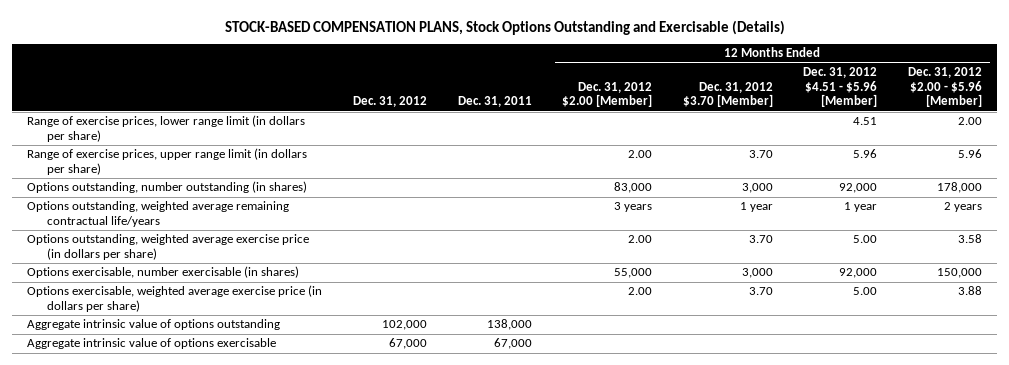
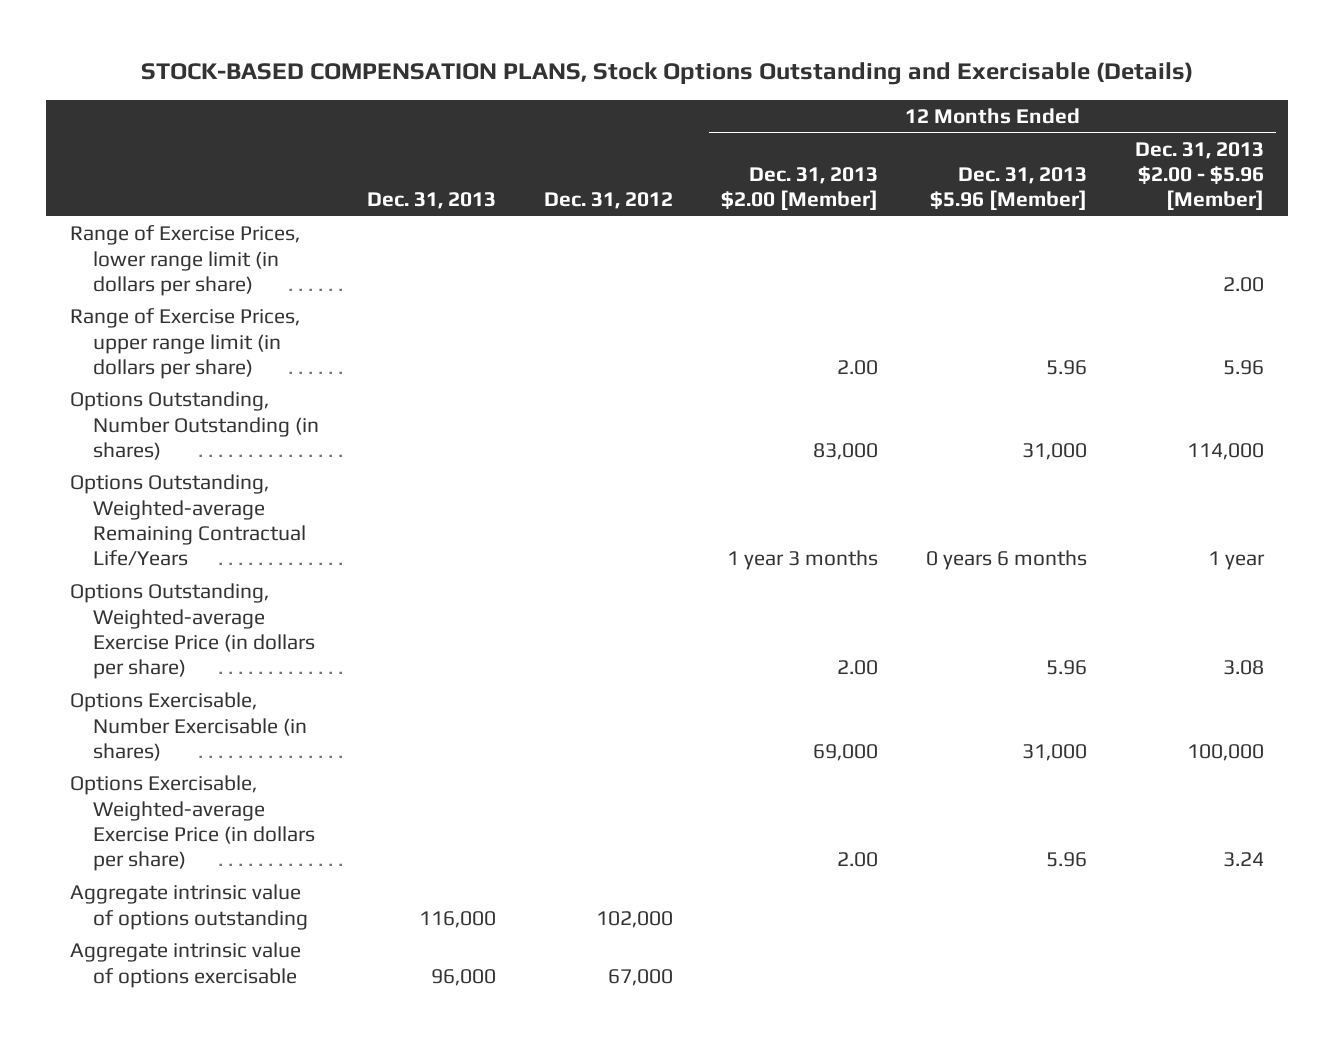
- | Dec. 31, 2012 | Dec. 31, 2011 | 12 Months Ended Dec. 31, 2012 $2.00 [Member] | 12 Months Ended Dec. 31, 2012 $3.70 [Member] | 12 Months Ended Dec. 31, 2012 $4.51 - $5.96 [Member] | 12 Months Ended Dec. 31, 2012 $2.00 - $5.96 [Member]
+ | Dec. 31, 2013 | Dec. 31, 2012 | 12 Months Ended Dec. 31, 2013 $2.00 [Member] | 12 Months Ended Dec. 31, 2013 $5.96 [Member] | 12 Months Ended Dec. 31, 2013 $2.00 - $5.96 [Member]
- Range of exercise prices, lower range limit (in dollars per share) | | | | | 4.51 | 2.00
- Range of exercise prices, upper range limit (in dollars per share) | | | 2.00 | 3.70 | 5.96 | 5.96
- Options outstanding, number outstanding (in shares) | | | 83,000 | 3,000 | 92,000 | 178,000
- Options outstanding, weighted average remaining contractual life/years | | | 3 years | 1 year | 1 year | 2 years
- Options outstanding, weighted average exercise price (in dollars per share) | | | 2.00 | 3.70 | 5.00 | 3.58
- Options exercisable, number exercisable (in shares) | | | 55,000 | 3,000 | 92,000 | 150,000
- Options exercisable, weighted average exercise price (in dollars per share) | | | 2.00 | 3.70 | 5.00 | 3.88
+ Range of Exercise Prices, lower range limit (in dollars per share) | | | | | 2.00
+ Range of Exercise Prices, upper range limit (in dollars per share) | | | 2.00 | 5.96 | 5.96
+ Options Outstanding, Number Outstanding (in shares) | | | 83,000 | 31,000 | 114,000
+ Options Outstanding, Weighted-average Remaining Contractual Life/Years | | | 1 year 3 months | 0 years 6 months | 1 year
+ Options Outstanding, Weighted-average Exercise Price (in dollars per share) | | | 2.00 | 5.96 | 3.08
+ Options Exercisable, Number Exercisable (in shares) | | | 69,000 | 31,000 | 100,000
+ Options Exercisable, Weighted-average Exercise Price (in dollars per share) | | | 2.00 | 5.96 | 3.24

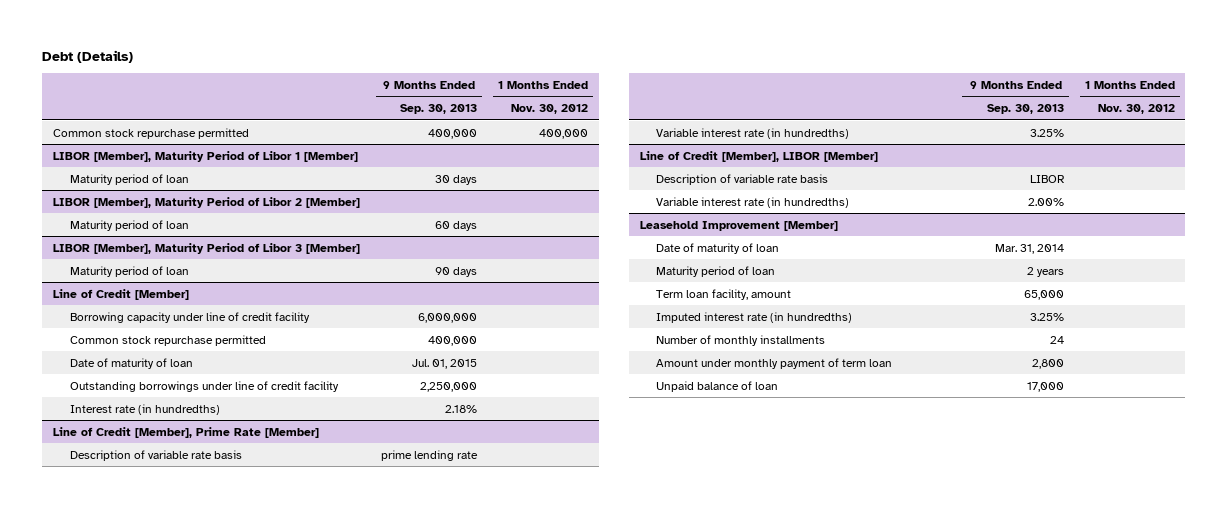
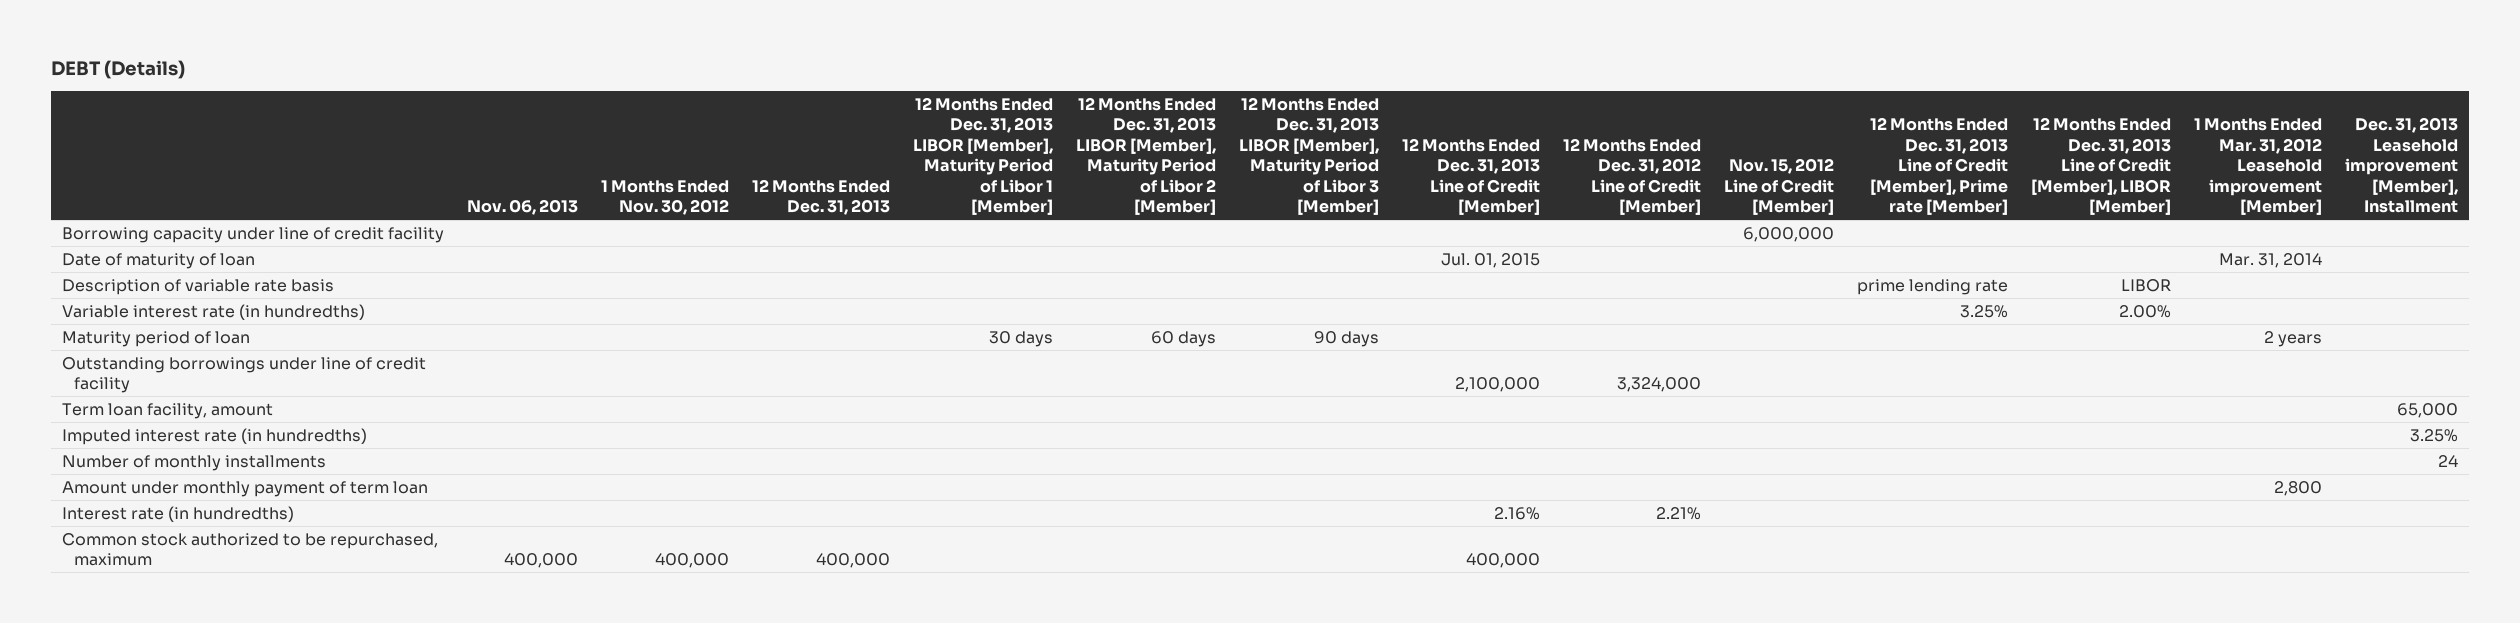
- Debt (Details)
+ DEBT (Details)
- | 9 Months Ended Sep. 30, 2013 | 1 Months Ended Nov. 30, 2012
+ | Nov. 06, 2013 | 1 Months Ended Nov. 30, 2012 | 12 Months Ended Dec. 31, 2013 | 12 Months Ended Dec. 31, 2013 LIBOR [Member], Maturity Period of Libor 1 [Member] | 12 Months Ended Dec. 31, 2013 LIBOR [Member], Maturity Period of Libor 2 [Member] | 12 Months Ended Dec. 31, 2013 LIBOR [Member], Maturity Period of Libor 3 [Member] | 12 Months Ended Dec. 31, 2013 Line of Credit [Member] | 12 Months Ended Dec. 31, 2012 Line of Credit [Member] | Nov. 15, 2012 Line of Credit [Member] | 12 Months Ended Dec. 31, 2013 Line of Credit [Member], Prime rate [Member] | 12 Months Ended Dec. 31, 2013 Line of Credit [Member], LIBOR [Member] | 1 Months Ended Mar. 31, 2012 Leasehold improvement [Member] | Dec. 31, 2013 Leasehold improvement [Member], Installment
- Common stock repurchase permitted | 400,000 | 400,000
- LIBOR [Member], Maturity Period of Libor 1 [Member]
- Maturity period of loan | 30 days |
- LIBOR [Member], Maturity Period of Libor 2 [Member]
- Maturity period of loan | 60 days |
- LIBOR [Member], Maturity Period of Libor 3 [Member]
- Maturity period of loan | 90 days |
- Line of Credit [Member]
- Borrowing capacity under line of credit facility | 6,000,000 |
- Common stock repurchase permitted | 400,000 |
- Date of maturity of loan | Jul. 01, 2015 |
- Outstanding borrowings under line of credit facility | 2,250,000 |
- Interest rate (in hundredths) | 2.18% |
- Line of Credit [Member], Prime Rate [Member]
- Description of variable rate basis | prime lending rate |
- Variable interest rate (in hundredths) | 3.25% |
- Line of Credit [Member], LIBOR [Member]
- Description of variable rate basis | LIBOR |
- Variable interest rate (in hundredths) | 2.00% |
- Leasehold Improvement [Member]
- Date of maturity of loan | Mar. 31, 2014 |
- Maturity period of loan | 2 years |
- Term loan facility, amount | 65,000 |
- Imputed interest rate (in hundredths) | 3.25% |
- Number of monthly installments | 24 |
- Amount under monthly payment of term loan | 2,800 |
- Unpaid balance of loan | 17,000 |
+ Borrowing capacity under line of credit facility | | | | | | | | | 6,000,000 | | | |
+ Date of maturity of loan | | | | | | | Jul. 01, 2015 | | | | | Mar. 31, 2014 |
+ Description of variable rate basis | | | | | | | | | | prime lending rate | LIBOR | |
+ Variable interest rate (in hundredths) | | | | | | | | | | 3.25% | 2.00% | |
+ Maturity period of loan | | | | 30 days | 60 days | 90 days | | | | | | 2 years |
+ Outstanding borrowings under line of credit facility | | | | | | | 2,100,000 | 3,324,000 | | | | |
+ Term loan facility, amount | | | | | | | | | | | | | 65,000
+ Imputed interest rate (in hundredths) | | | | | | | | | | | | | 3.25%
+ Number of monthly installments | | | | | | | | | | | | | 24
+ Amount under monthly payment of term loan | | | | | | | | | | | | 2,800 |
+ Interest rate (in hundredths) | | | | | | | 2.16% | 2.21% | | | | |
+ Common stock authorized to be repurchased, maximum | 400,000 | 400,000 | 400,000 | | | | 400,000 | | | | | |

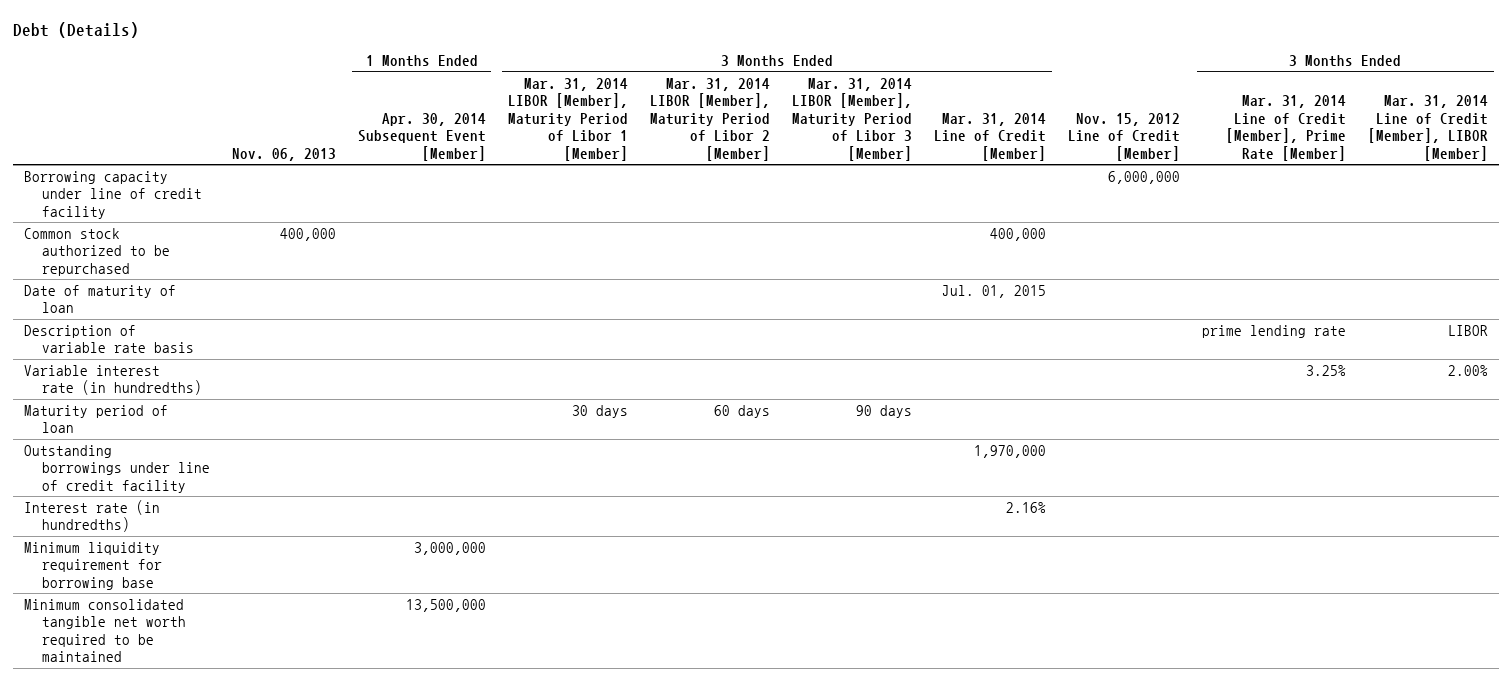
- DEBT (Details)
+ Debt (Details)
- | Nov. 06, 2013 | 1 Months Ended Nov. 30, 2012 | 12 Months Ended Dec. 31, 2013 | 12 Months Ended Dec. 31, 2013 LIBOR [Member], Maturity Period of Libor 1 [Member] | 12 Months Ended Dec. 31, 2013 LIBOR [Member], Maturity Period of Libor 2 [Member] | 12 Months Ended Dec. 31, 2013 LIBOR [Member], Maturity Period of Libor 3 [Member] | 12 Months Ended Dec. 31, 2013 Line of Credit [Member] | 12 Months Ended Dec. 31, 2012 Line of Credit [Member] | Nov. 15, 2012 Line of Credit [Member] | 12 Months Ended Dec. 31, 2013 Line of Credit [Member], Prime rate [Member] | 12 Months Ended Dec. 31, 2013 Line of Credit [Member], LIBOR [Member] | 1 Months Ended Mar. 31, 2012 Leasehold improvement [Member] | Dec. 31, 2013 Leasehold improvement [Member], Installment
+ | Nov. 06, 2013 | 1 Months Ended Apr. 30, 2014 Subsequent Event [Member] | 3 Months Ended Mar. 31, 2014 LIBOR [Member], Maturity Period of Libor 1 [Member] | 3 Months Ended Mar. 31, 2014 LIBOR [Member], Maturity Period of Libor 2 [Member] | 3 Months Ended Mar. 31, 2014 LIBOR [Member], Maturity Period of Libor 3 [Member] | 3 Months Ended Mar. 31, 2014 Line of Credit [Member] | Nov. 15, 2012 Line of Credit [Member] | 3 Months Ended Mar. 31, 2014 Line of Credit [Member], Prime Rate [Member] | 3 Months Ended Mar. 31, 2014 Line of Credit [Member], LIBOR [Member]
+ Common stock authorized to be repurchased | 400,000 | | | | | 400,000 | | |
- Term loan facility, amount | | | | | | | | | | | | | 65,000
- Imputed interest rate (in hundredths) | | | | | | | | | | | | | 3.25%
- Number of monthly installments | | | | | | | | | | | | | 24
- Amount under monthly payment of term loan | | | | | | | | | | | | 2,800 |
- Common stock authorized to be repurchased, maximum | 400,000 | 400,000 | 400,000 | | | | 400,000 | | | | | |
+ Minimum liquidity requirement for borrowing base | | 3,000,000 | | | | | | |
+ Minimum consolidated tangible net worth required to be maintained | | 13,500,000 | | | | | | |

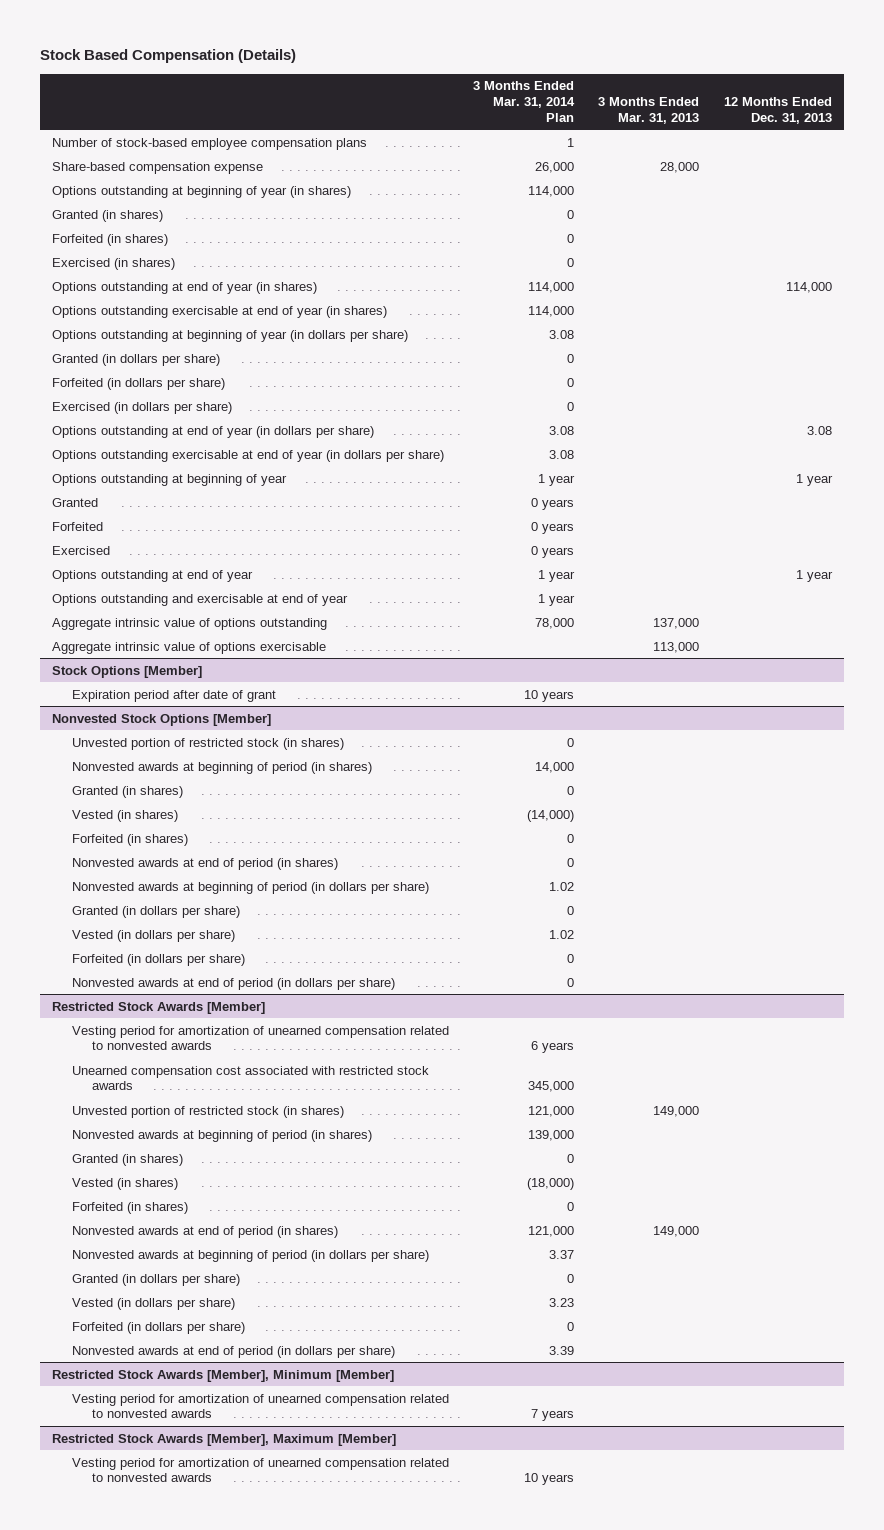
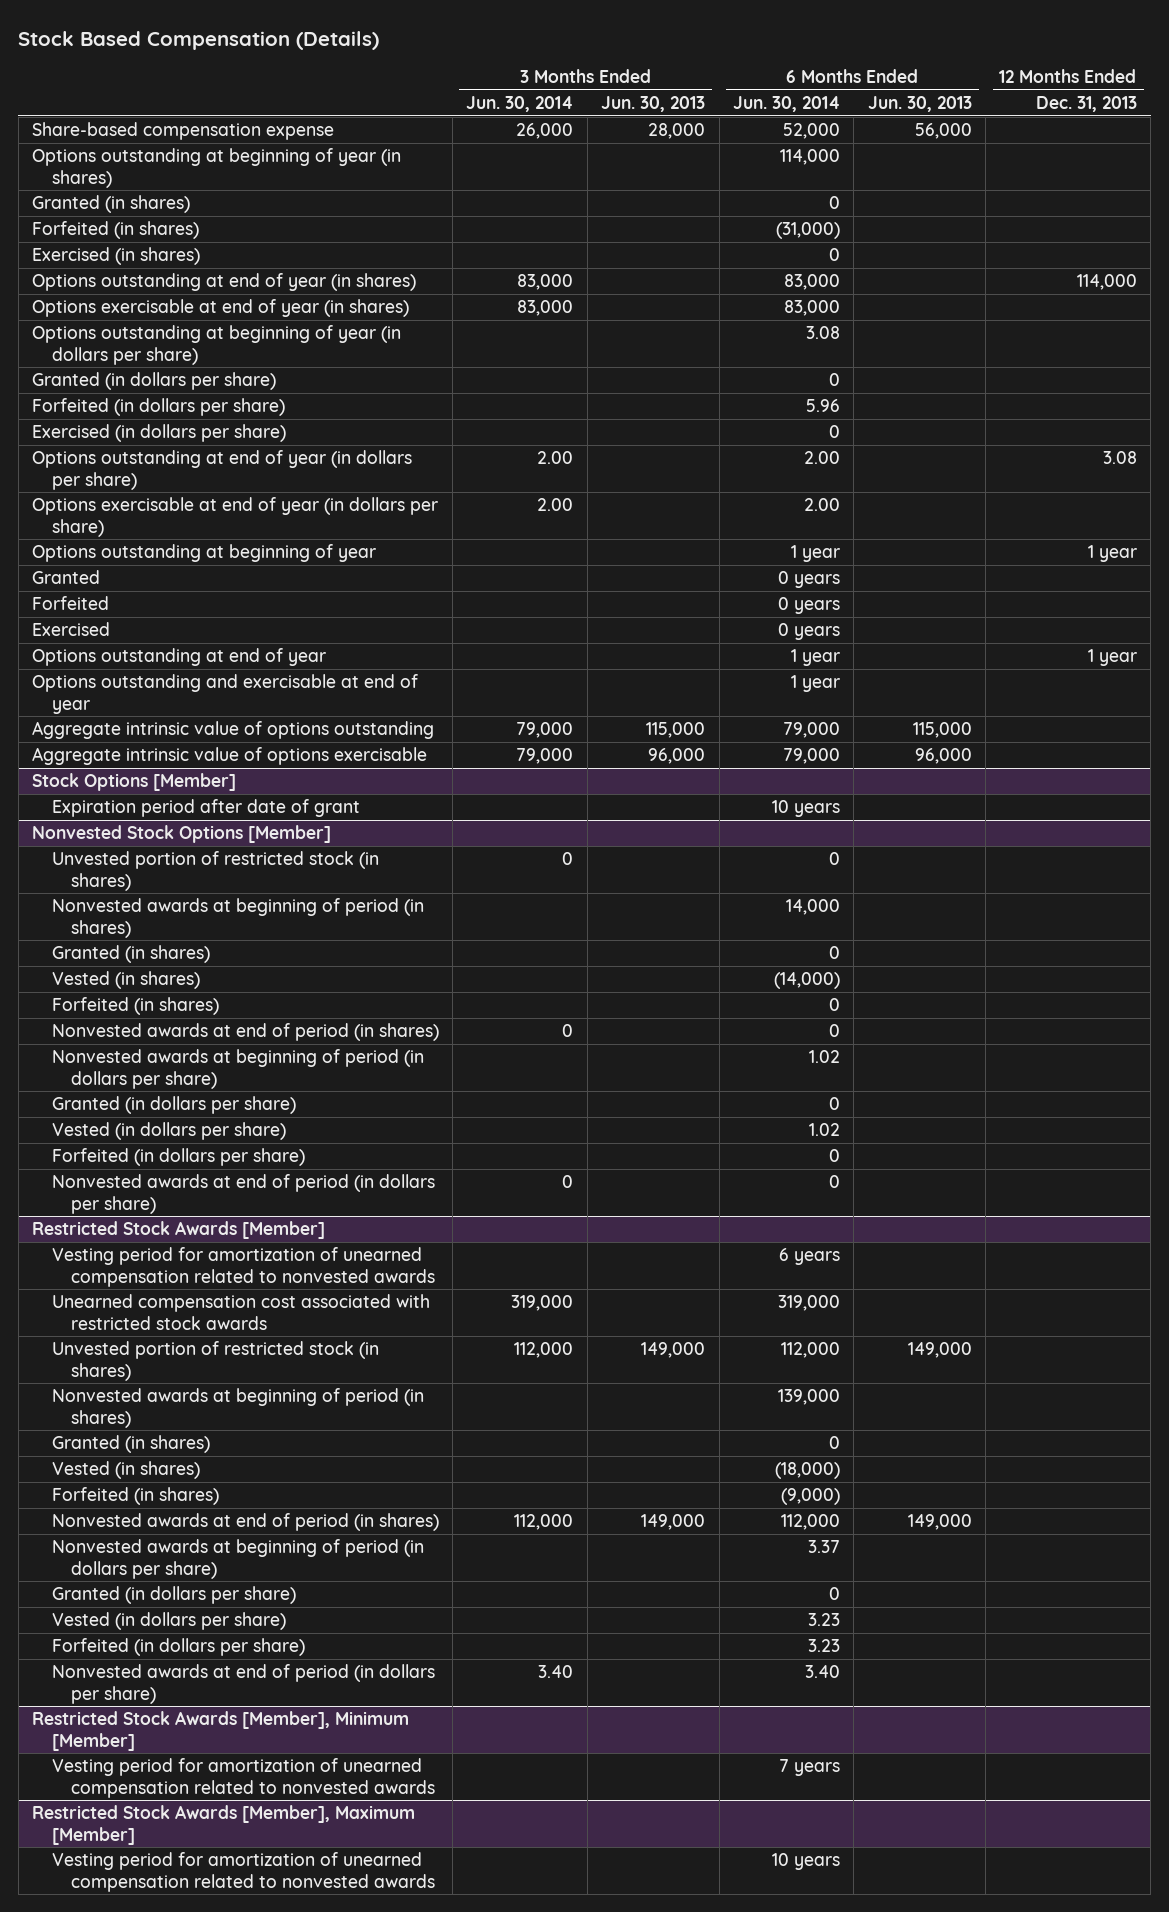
- | 3 Months Ended Mar. 31, 2014 Plan | 3 Months Ended Mar. 31, 2013 | 12 Months Ended Dec. 31, 2013
+ | 3 Months Ended Jun. 30, 2014 | 3 Months Ended Jun. 30, 2013 | 6 Months Ended Jun. 30, 2014 | 6 Months Ended Jun. 30, 2013 | 12 Months Ended Dec. 31, 2013
- Number of stock-based employee compensation plans | 1 | |
- Options outstanding exercisable at end of year (in shares) | 114,000 | |
+ Options exercisable at end of year (in shares) | 83,000 | | 83,000 | |
- Options outstanding exercisable at end of year (in dollars per share) | 3.08 | |
+ Options exercisable at end of year (in dollars per share) | 2.00 | | 2.00 | |

